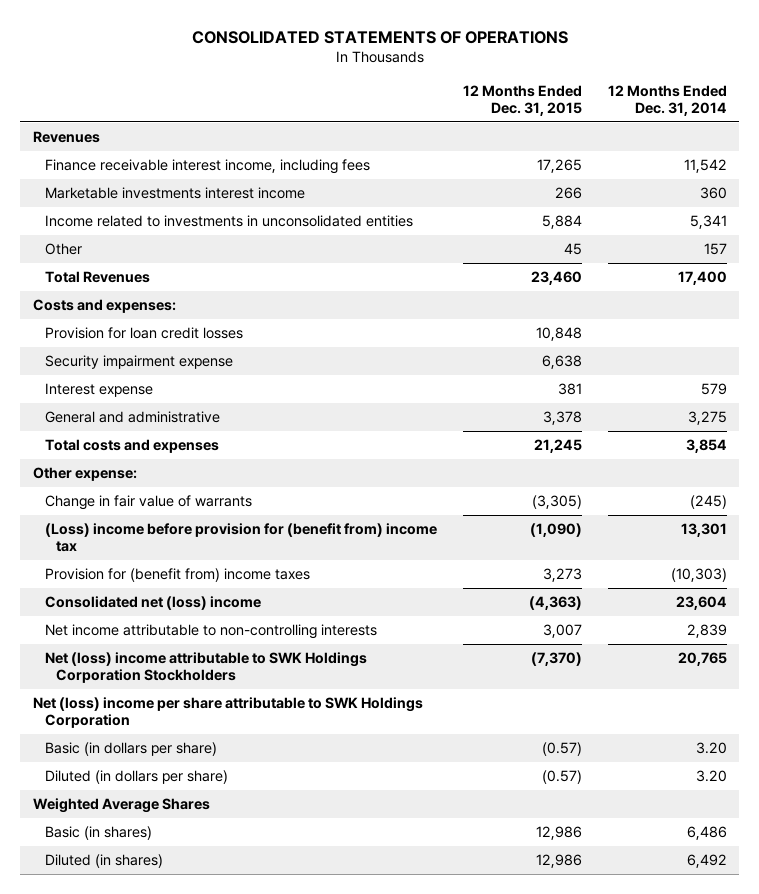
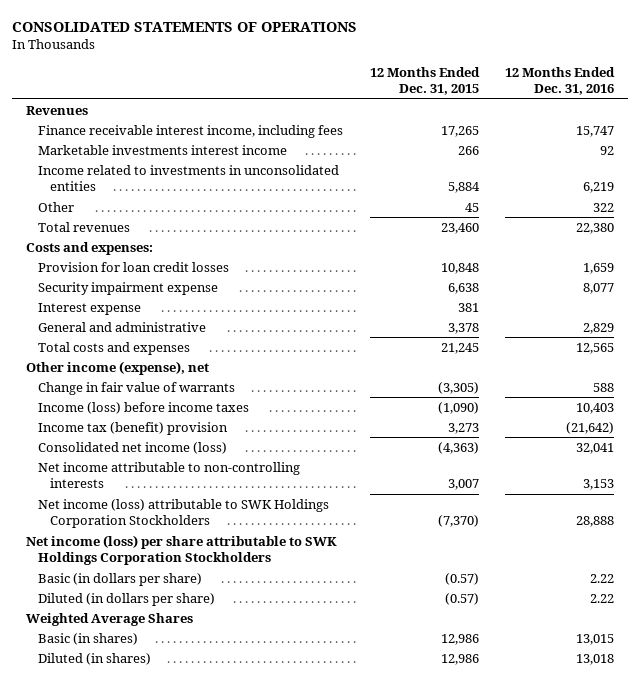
- | 12 Months Ended Dec. 31, 2015 | 12 Months Ended Dec. 31, 2014
+ | 12 Months Ended Dec. 31, 2015 | 12 Months Ended Dec. 31, 2016
- Total Revenues | 23,460 | 17,400
+ Total revenues | 23,460 | 22,380
- Other expense:
+ Other income (expense), net
- (Loss) income before provision for (benefit from) income tax | (1,090) | 13,301
- Provision for (benefit from) income taxes | 3,273 | (10,303)
- Consolidated net (loss) income | (4,363) | 23,604
+ Income (loss) before income taxes | (1,090) | 10,403
+ Income tax (benefit) provision | 3,273 | (21,642)
+ Consolidated net income (loss) | (4,363) | 32,041
- Net (loss) income attributable to SWK Holdings Corporation Stockholders | (7,370) | 20,765
- Net (loss) income per share attributable to SWK Holdings Corporation
+ Net income (loss) attributable to SWK Holdings Corporation Stockholders | (7,370) | 28,888
+ Net income (loss) per share attributable to SWK Holdings Corporation Stockholders

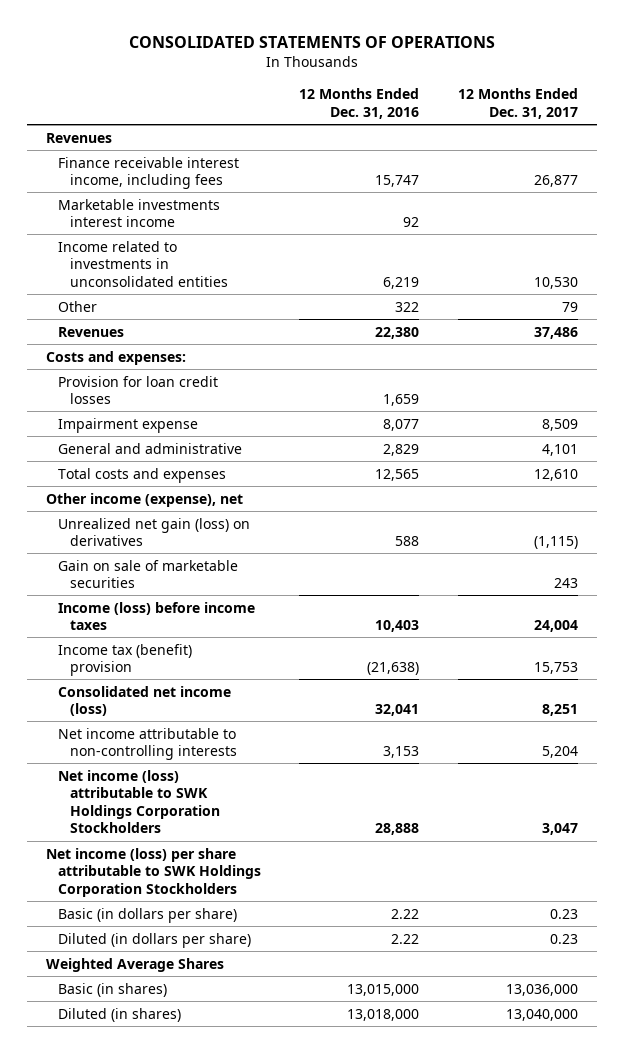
- | 12 Months Ended Dec. 31, 2015 | 12 Months Ended Dec. 31, 2016
+ | 12 Months Ended Dec. 31, 2016 | 12 Months Ended Dec. 31, 2017
- Total revenues | 23,460 | 22,380
+ Revenues | 22,380 | 37,486
- Security impairment expense | 6,638 | 8,077
- Interest expense | 381 |
+ Impairment expense | 8,077 | 8,509
- Change in fair value of warrants | (3,305) | 588
+ Unrealized net gain (loss) on derivatives | 588 | (1,115)
+ Gain on sale of marketable securities | | 243
- Income tax (benefit) provision | 3,273 | (21,642)
+ Income tax (benefit) provision | (21,638) | 15,753
- Basic (in shares) | 12,986 | 13,015
- Diluted (in shares) | 12,986 | 13,018
+ Basic (in shares) | 13,015,000 | 13,036,000
+ Diluted (in shares) | 13,018,000 | 13,040,000

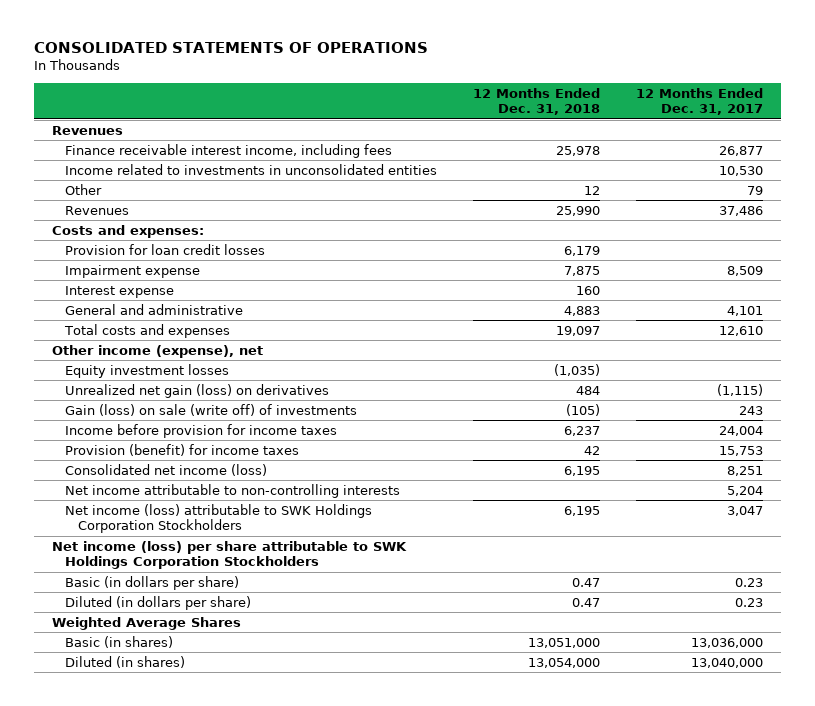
- | 12 Months Ended Dec. 31, 2016 | 12 Months Ended Dec. 31, 2017
+ | 12 Months Ended Dec. 31, 2018 | 12 Months Ended Dec. 31, 2017
- Marketable investments interest income | 92 |
+ Interest expense | 160 |
+ Equity investment losses | (1,035) |
- Gain on sale of marketable securities | | 243
- Income (loss) before income taxes | 10,403 | 24,004
- Income tax (benefit) provision | (21,638) | 15,753
+ Gain (loss) on sale (write off) of investments | (105) | 243
+ Income before provision for income taxes | 6,237 | 24,004
+ Provision (benefit) for income taxes | 42 | 15,753

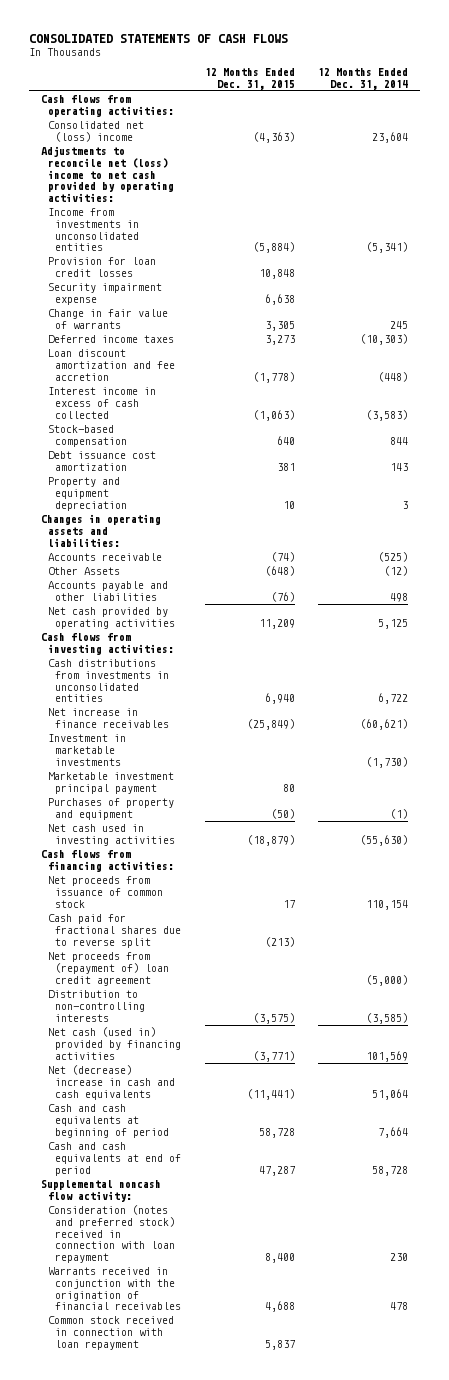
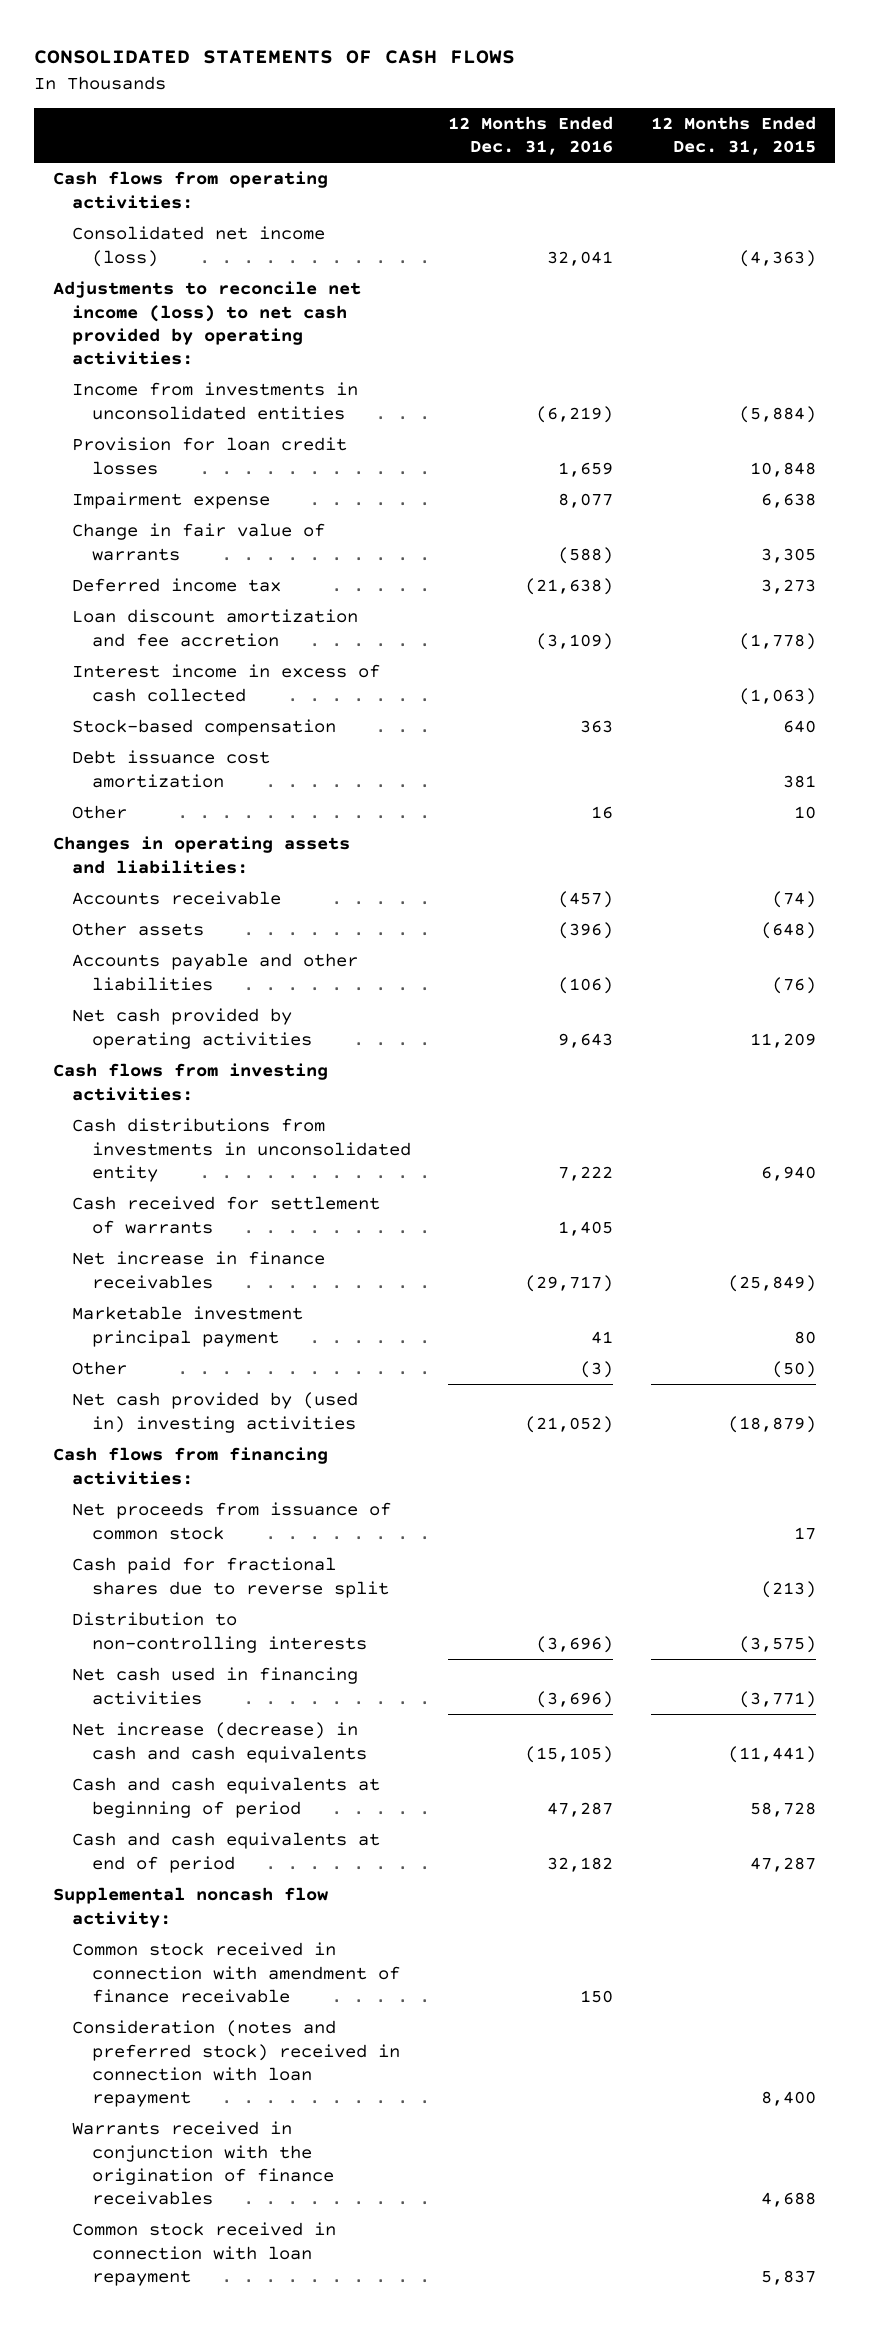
- | 12 Months Ended Dec. 31, 2015 | 12 Months Ended Dec. 31, 2014
+ | 12 Months Ended Dec. 31, 2016 | 12 Months Ended Dec. 31, 2015
- Consolidated net (loss) income | (4,363) | 23,604
- Adjustments to reconcile net (loss) income to net cash provided by operating activities:
+ Consolidated net income (loss) | 32,041 | (4,363)
+ Adjustments to reconcile net income (loss) to net cash provided by operating activities:
- Security impairment expense | 6,638 |
+ Impairment expense | 8,077 | 6,638
- Deferred income taxes | 3,273 | (10,303)
+ Deferred income tax | (21,638) | 3,273
- Property and equipment depreciation | 10 | 3
+ Other | 16 | 10
- Other Assets | (648) | (12)
+ Other assets | (396) | (648)
- Cash distributions from investments in unconsolidated entities | 6,940 | 6,722
+ Cash distributions from investments in unconsolidated entity | 7,222 | 6,940
+ Cash received for settlement of warrants | 1,405 |
- Investment in marketable investments | | (1,730)
- Purchases of property and equipment | (50) | (1)
- Net cash used in investing activities | (18,879) | (55,630)
+ Other | (3) | (50)
+ Net cash provided by (used in) investing activities | (21,052) | (18,879)
- Net proceeds from (repayment of) loan credit agreement | | (5,000)
- Net cash (used in) provided by financing activities | (3,771) | 101,569
- Net (decrease) increase in cash and cash equivalents | (11,441) | 51,064
+ Net cash used in financing activities | (3,696) | (3,771)
+ Net increase (decrease) in cash and cash equivalents | (15,105) | (11,441)
+ Common stock received in connection with amendment of finance receivable | 150 |
- Warrants received in conjunction with the origination of financial receivables | 4,688 | 478
+ Warrants received in conjunction with the origination of finance receivables | | 4,688

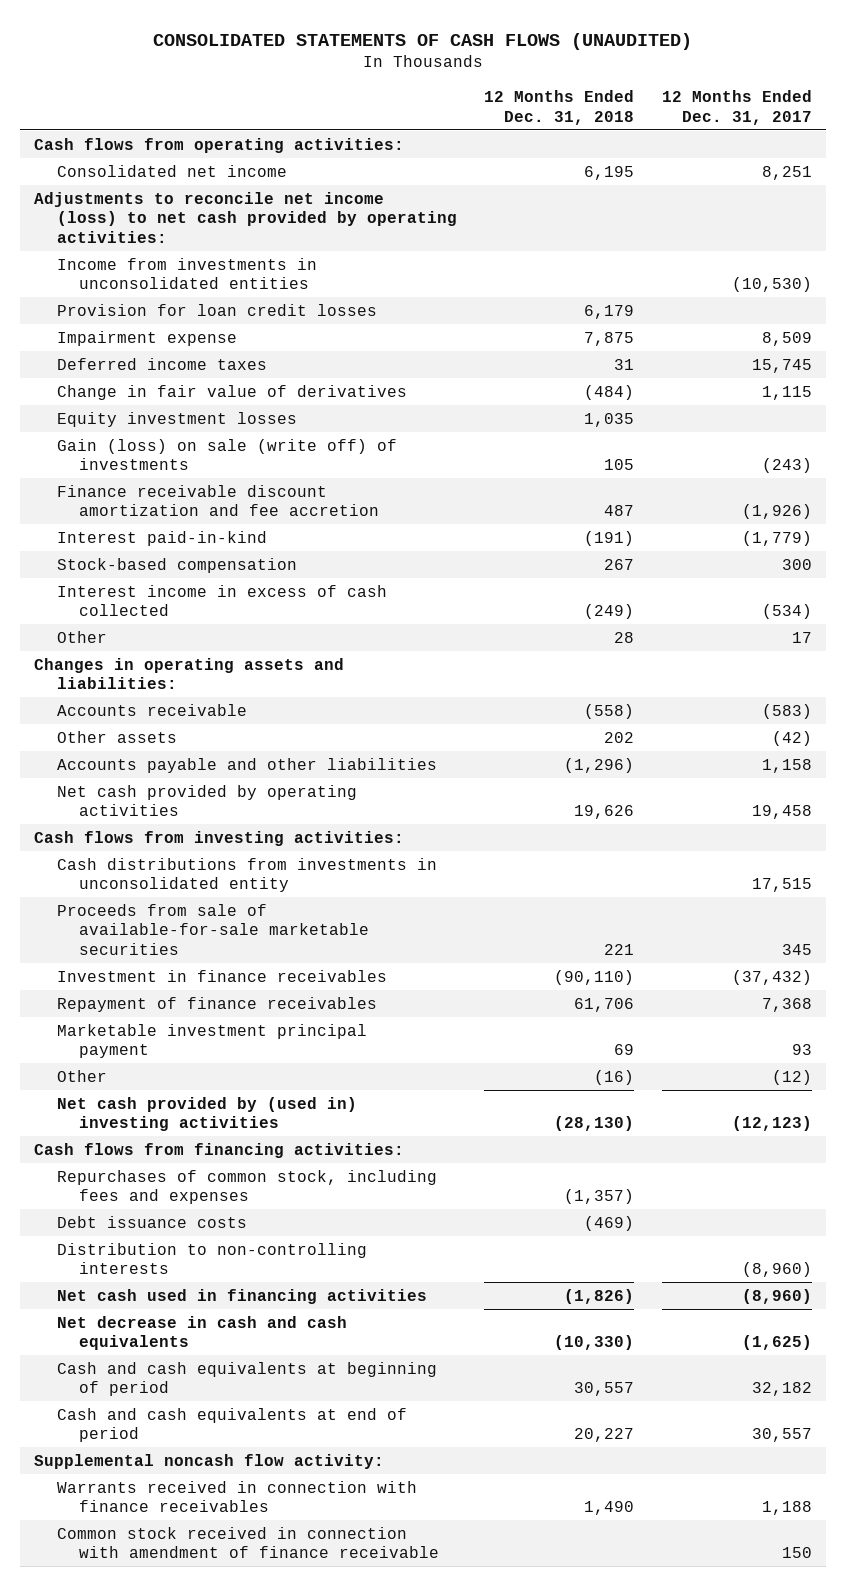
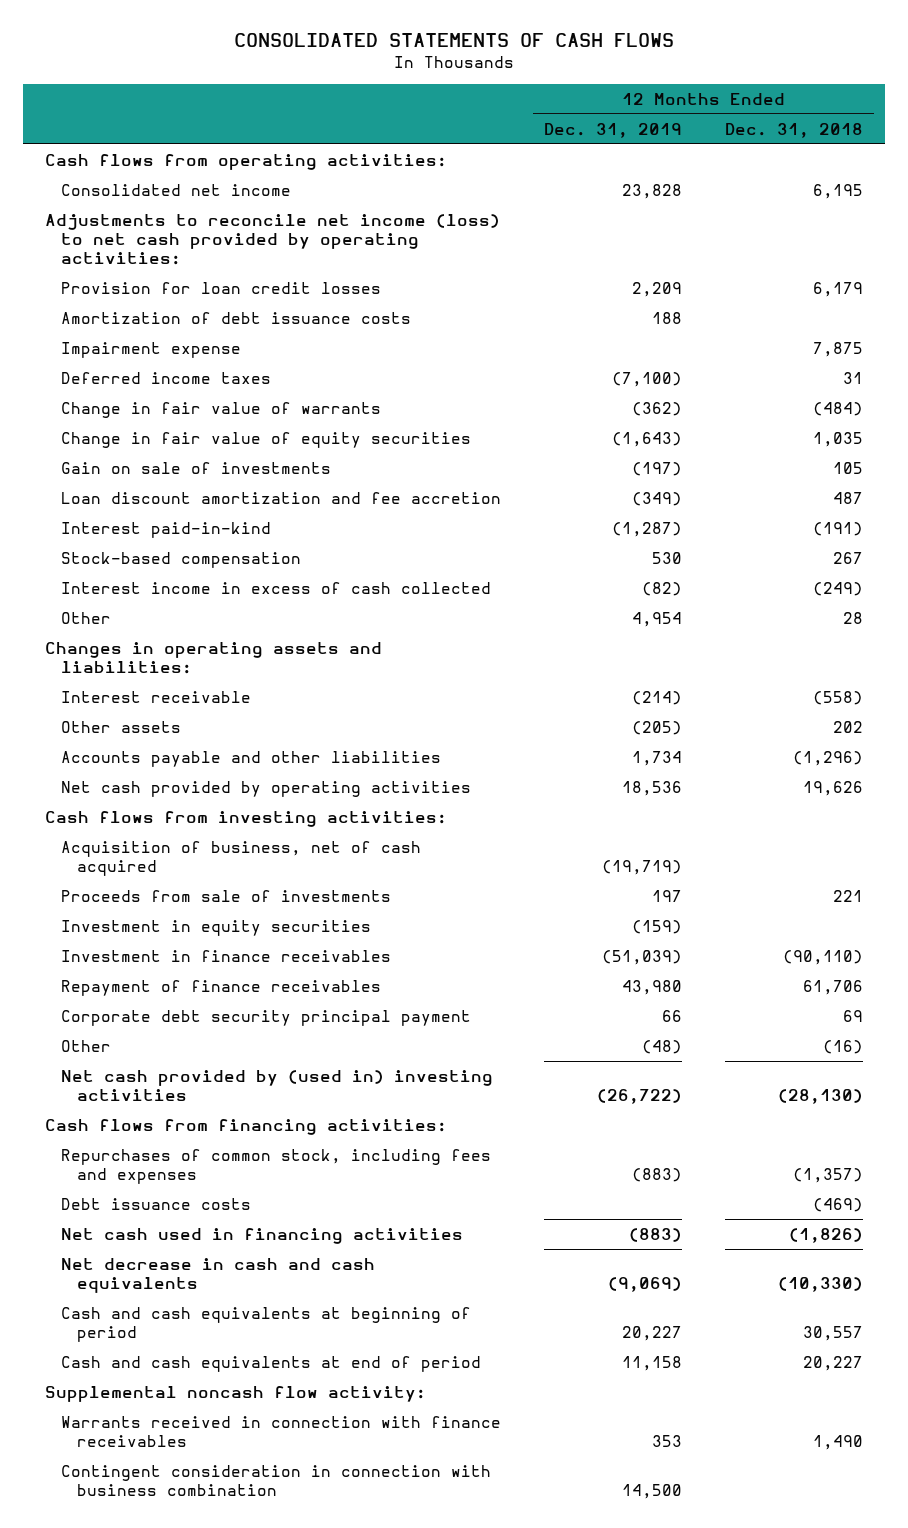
- CONSOLIDATED STATEMENTS OF CASH FLOWS (UNAUDITED)
+ CONSOLIDATED STATEMENTS OF CASH FLOWS
- | 12 Months Ended Dec. 31, 2018 | 12 Months Ended Dec. 31, 2017
+ | 12 Months Ended Dec. 31, 2019 | 12 Months Ended Dec. 31, 2018
- Income from investments in unconsolidated entities | | (10,530)
+ Amortization of debt issuance costs | 188 |
- Change in fair value of derivatives | (484) | 1,115
- Equity investment losses | 1,035 |
- Gain (loss) on sale (write off) of investments | 105 | (243)
- Finance receivable discount amortization and fee accretion | 487 | (1,926)
+ Change in fair value of warrants | (362) | (484)
+ Change in fair value of equity securities | (1,643) | 1,035
+ Gain on sale of investments | (197) | 105
+ Loan discount amortization and fee accretion | (349) | 487
- Accounts receivable | (558) | (583)
+ Interest receivable | (214) | (558)
- Cash distributions from investments in unconsolidated entity | | 17,515
- Proceeds from sale of available-for-sale marketable securities | 221 | 345
+ Acquisition of business, net of cash acquired | (19,719) |
+ Proceeds from sale of investments | 197 | 221
+ Investment in equity securities | (159) |
- Marketable investment principal payment | 69 | 93
+ Corporate debt security principal payment | 66 | 69
- Distribution to non-controlling interests | | (8,960)
- Common stock received in connection with amendment of finance receivable | | 150
+ Contingent consideration in connection with business combination | 14,500 |

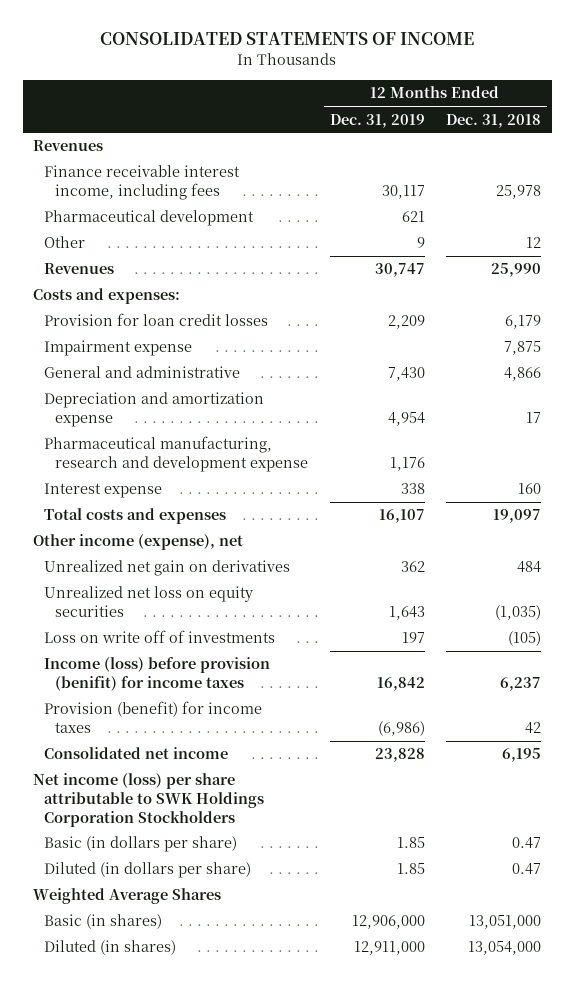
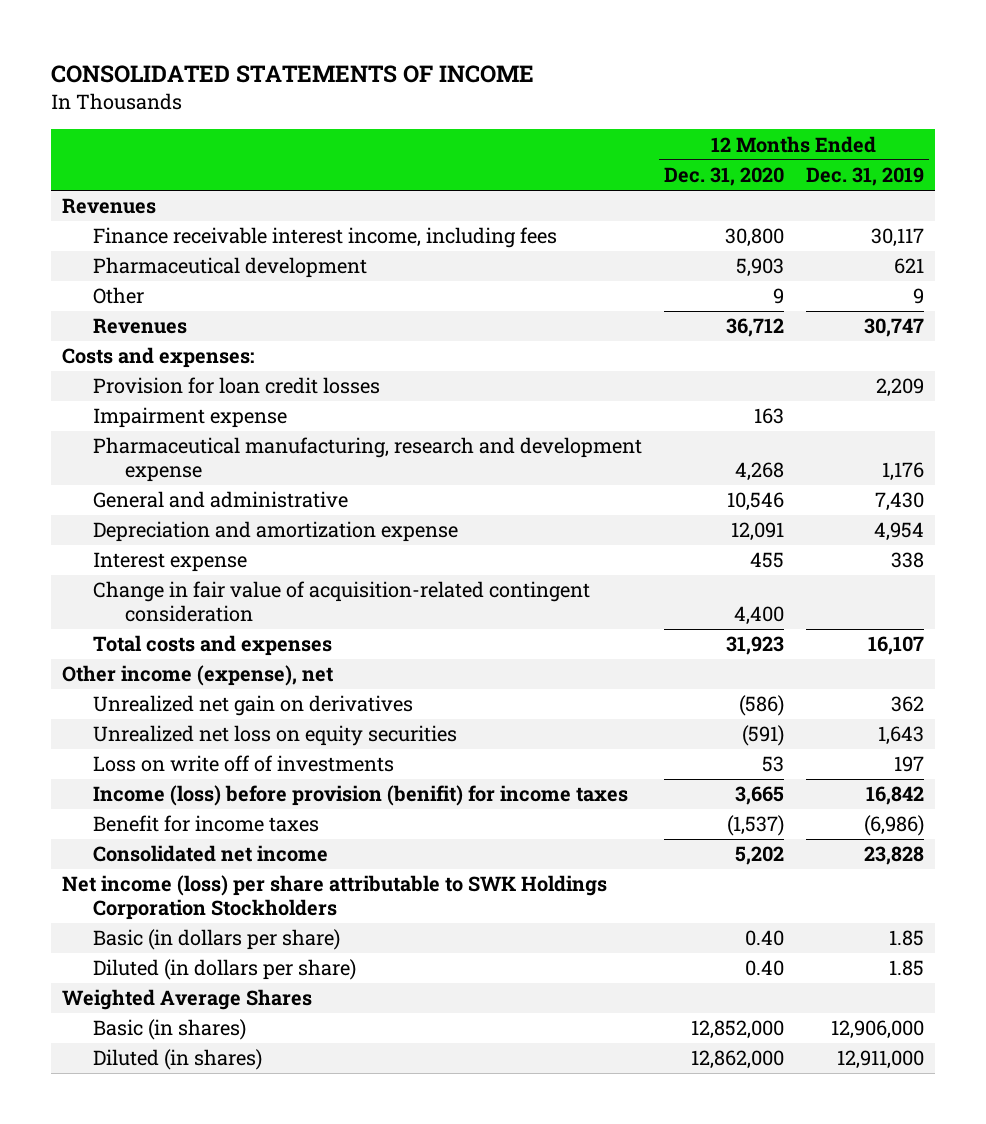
- | 12 Months Ended Dec. 31, 2019 | 12 Months Ended Dec. 31, 2018
+ | 12 Months Ended Dec. 31, 2020 | 12 Months Ended Dec. 31, 2019
moved up: Pharmaceutical manufacturing, research and development expense | 4,268 | 1,176
+ Change in fair value of acquisition-related contingent consideration | 4,400 |
- Provision (benefit) for income taxes | (6,986) | 42
+ Benefit for income taxes | (1,537) | (6,986)

